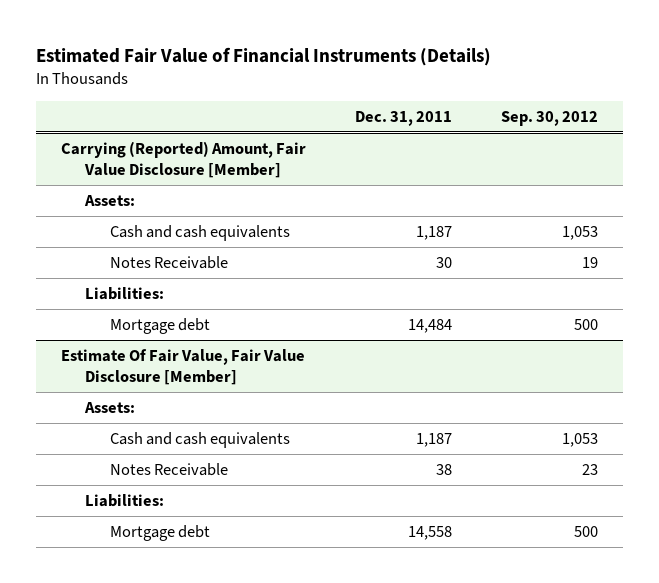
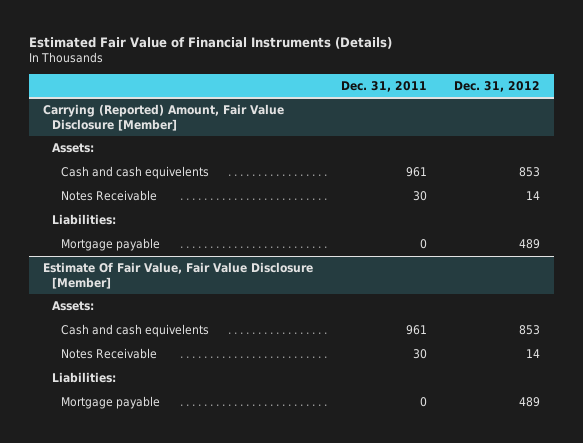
- | Dec. 31, 2011 | Sep. 30, 2012
+ | Dec. 31, 2011 | Dec. 31, 2012
@ Carrying (Reported) Amount, Fair Value Disclosure [Member]
- Cash and cash equivalents | 1,187 | 1,053
+ Cash and cash equivelents | 961 | 853
- Mortgage debt | 14,484 | 500
+ Mortgage payable | 0 | 489
@ Estimate Of Fair Value, Fair Value Disclosure [Member]
- Cash and cash equivalents | 1,187 | 1,053
- Notes Receivable | 38 | 23
+ Cash and cash equivelents | 961 | 853
+ Notes Receivable | 30 | 14
- Mortgage debt | 14,558 | 500
+ Mortgage payable | 0 | 489

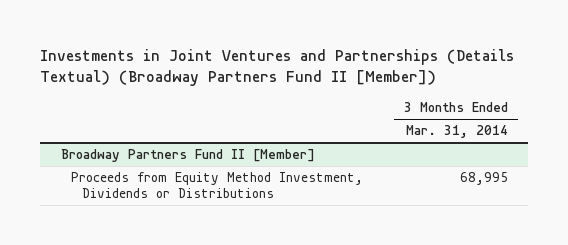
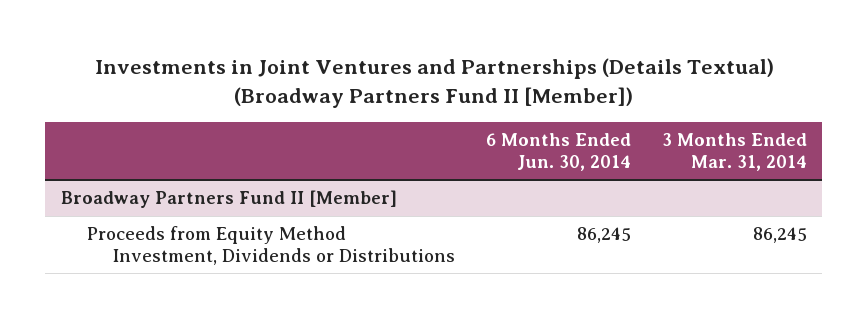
- | 3 Months Ended Mar. 31, 2014
+ | 6 Months Ended Jun. 30, 2014 | 3 Months Ended Mar. 31, 2014
@ Broadway Partners Fund II [Member]
- Proceeds from Equity Method Investment, Dividends or Distributions | 68,995
+ Proceeds from Equity Method Investment, Dividends or Distributions | 86,245 | 86,245

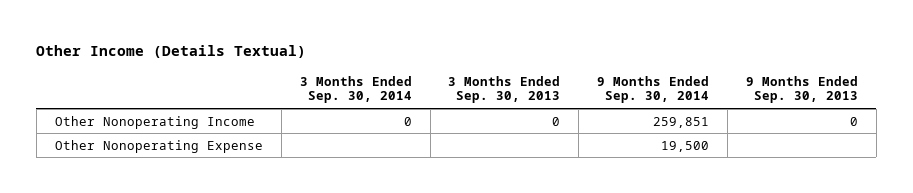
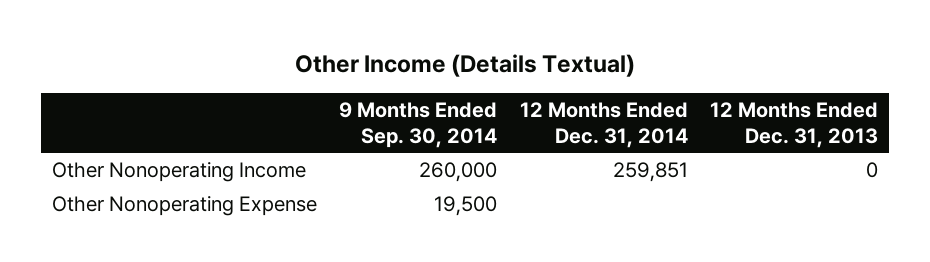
- | 3 Months Ended Sep. 30, 2014 | 3 Months Ended Sep. 30, 2013 | 9 Months Ended Sep. 30, 2014 | 9 Months Ended Sep. 30, 2013
+ | 9 Months Ended Sep. 30, 2014 | 12 Months Ended Dec. 31, 2014 | 12 Months Ended Dec. 31, 2013
- Other Nonoperating Income | 0 | 0 | 259,851 | 0
+ Other Nonoperating Income | 260,000 | 259,851 | 0

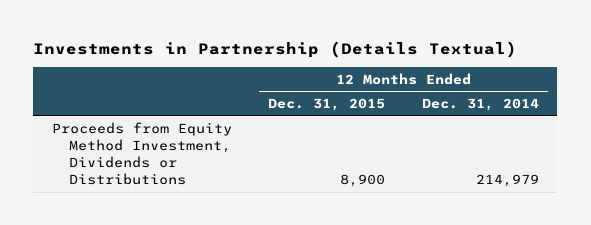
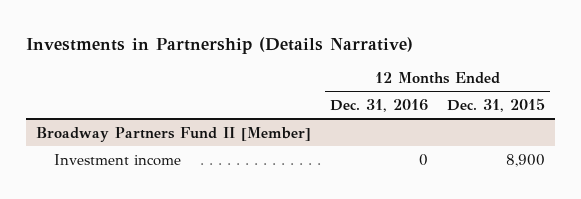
- Investments in Partnership (Details Textual)
+ Investments in Partnership (Details Narrative)
- | 12 Months Ended Dec. 31, 2015 | 12 Months Ended Dec. 31, 2014
+ | 12 Months Ended Dec. 31, 2016 | 12 Months Ended Dec. 31, 2015
- Proceeds from Equity Method Investment, Dividends or Distributions | 8,900 | 214,979
+ Broadway Partners Fund II [Member]
+ Investment income | 0 | 8,900

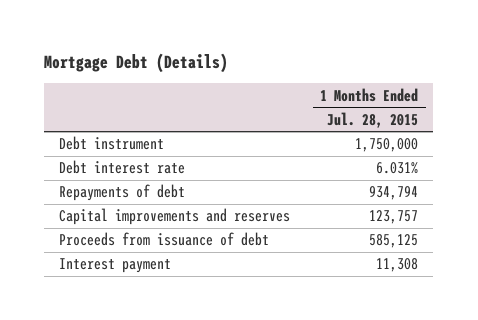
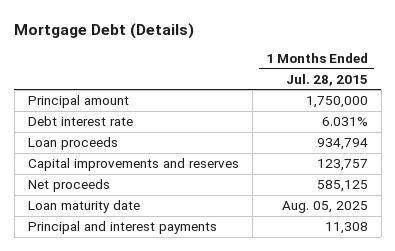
- Debt instrument | 1,750,000
+ Principal amount | 1,750,000
- Repayments of debt | 934,794
+ Loan proceeds | 934,794
- Proceeds from issuance of debt | 585,125
- Interest payment | 11,308
+ Net proceeds | 585,125
+ Loan maturity date | Aug. 05, 2025
+ Principal and interest payments | 11,308

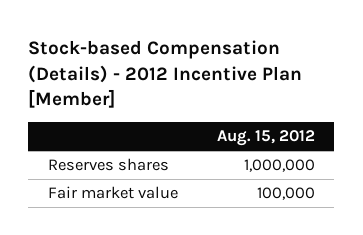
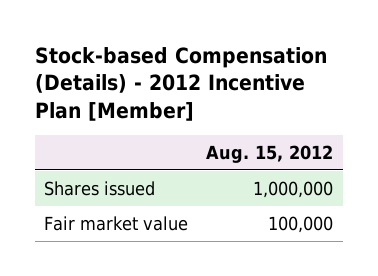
- Reserves shares | 1,000,000
+ Shares issued | 1,000,000

